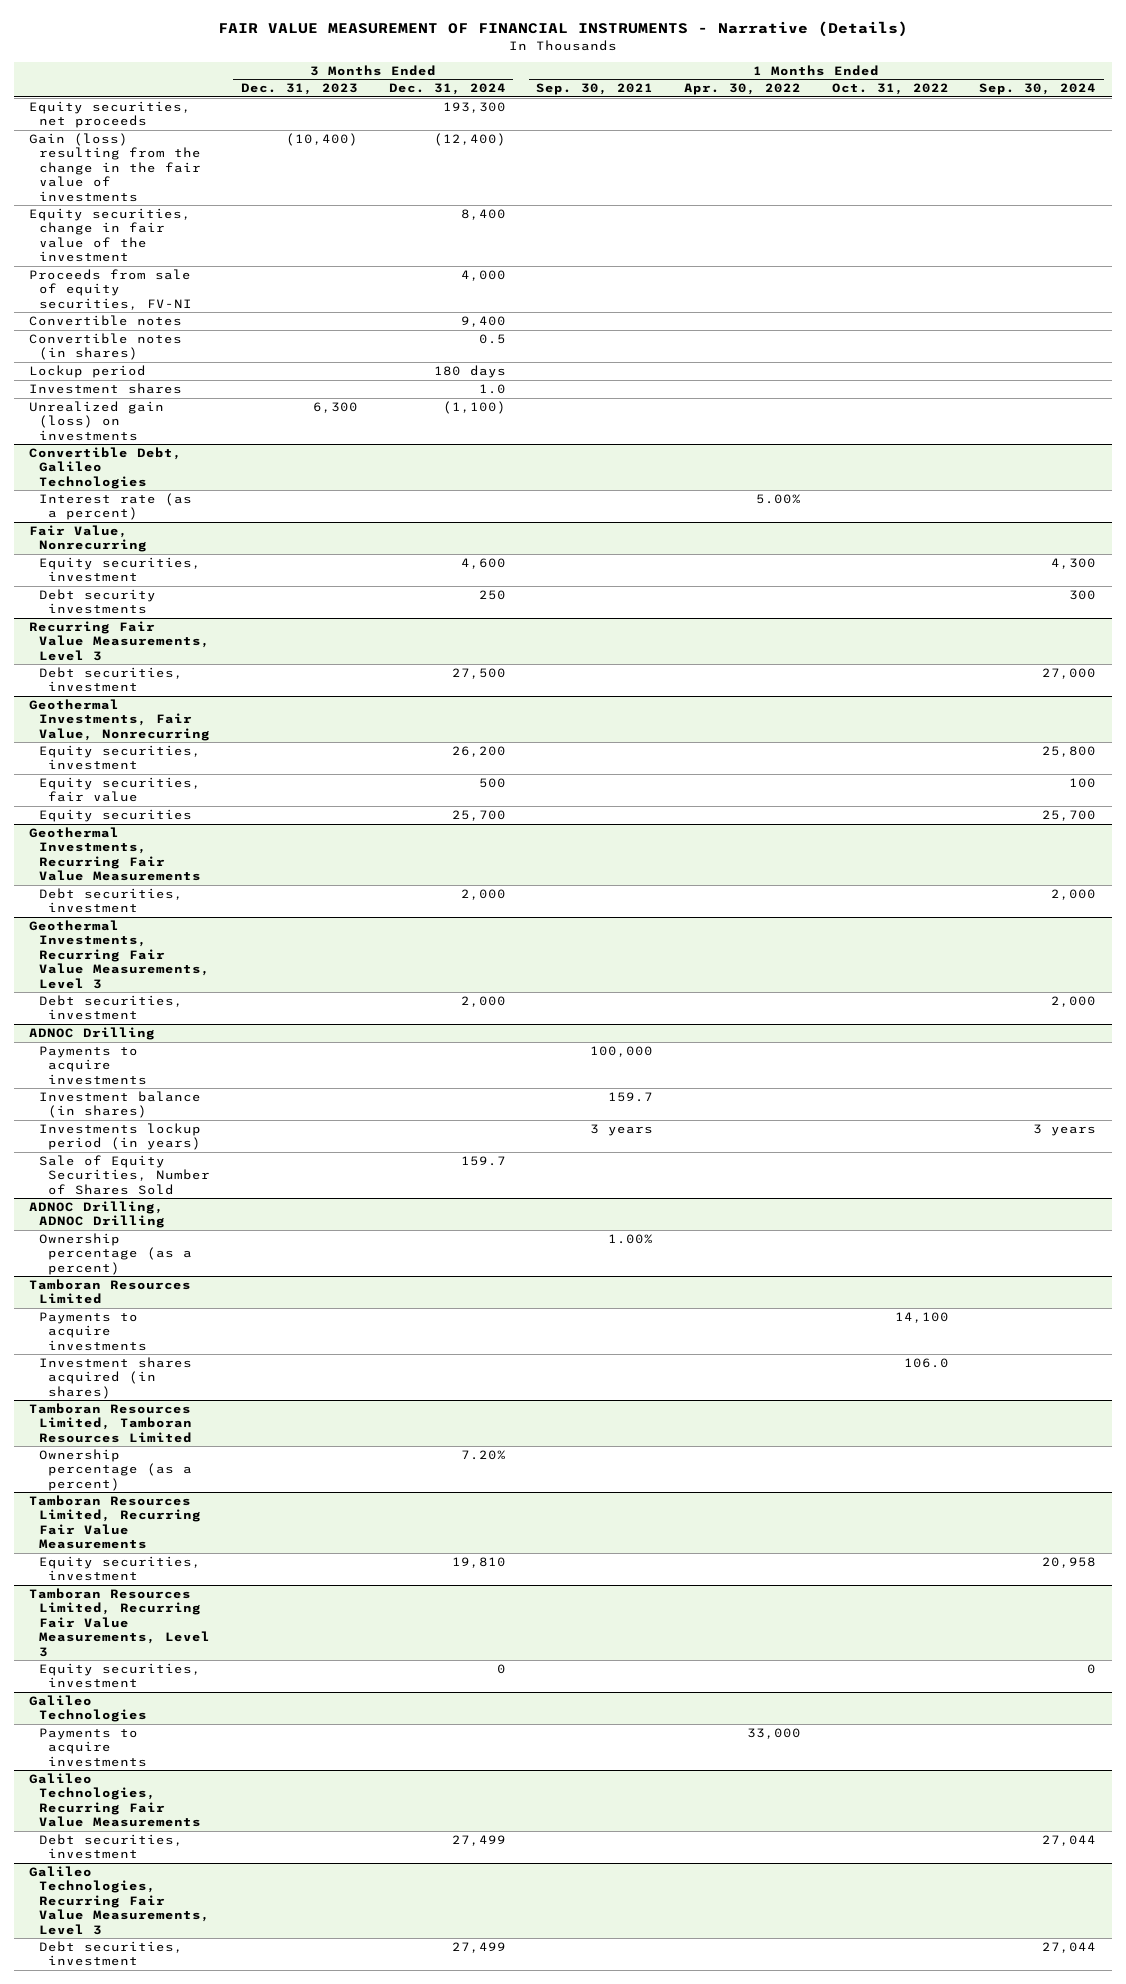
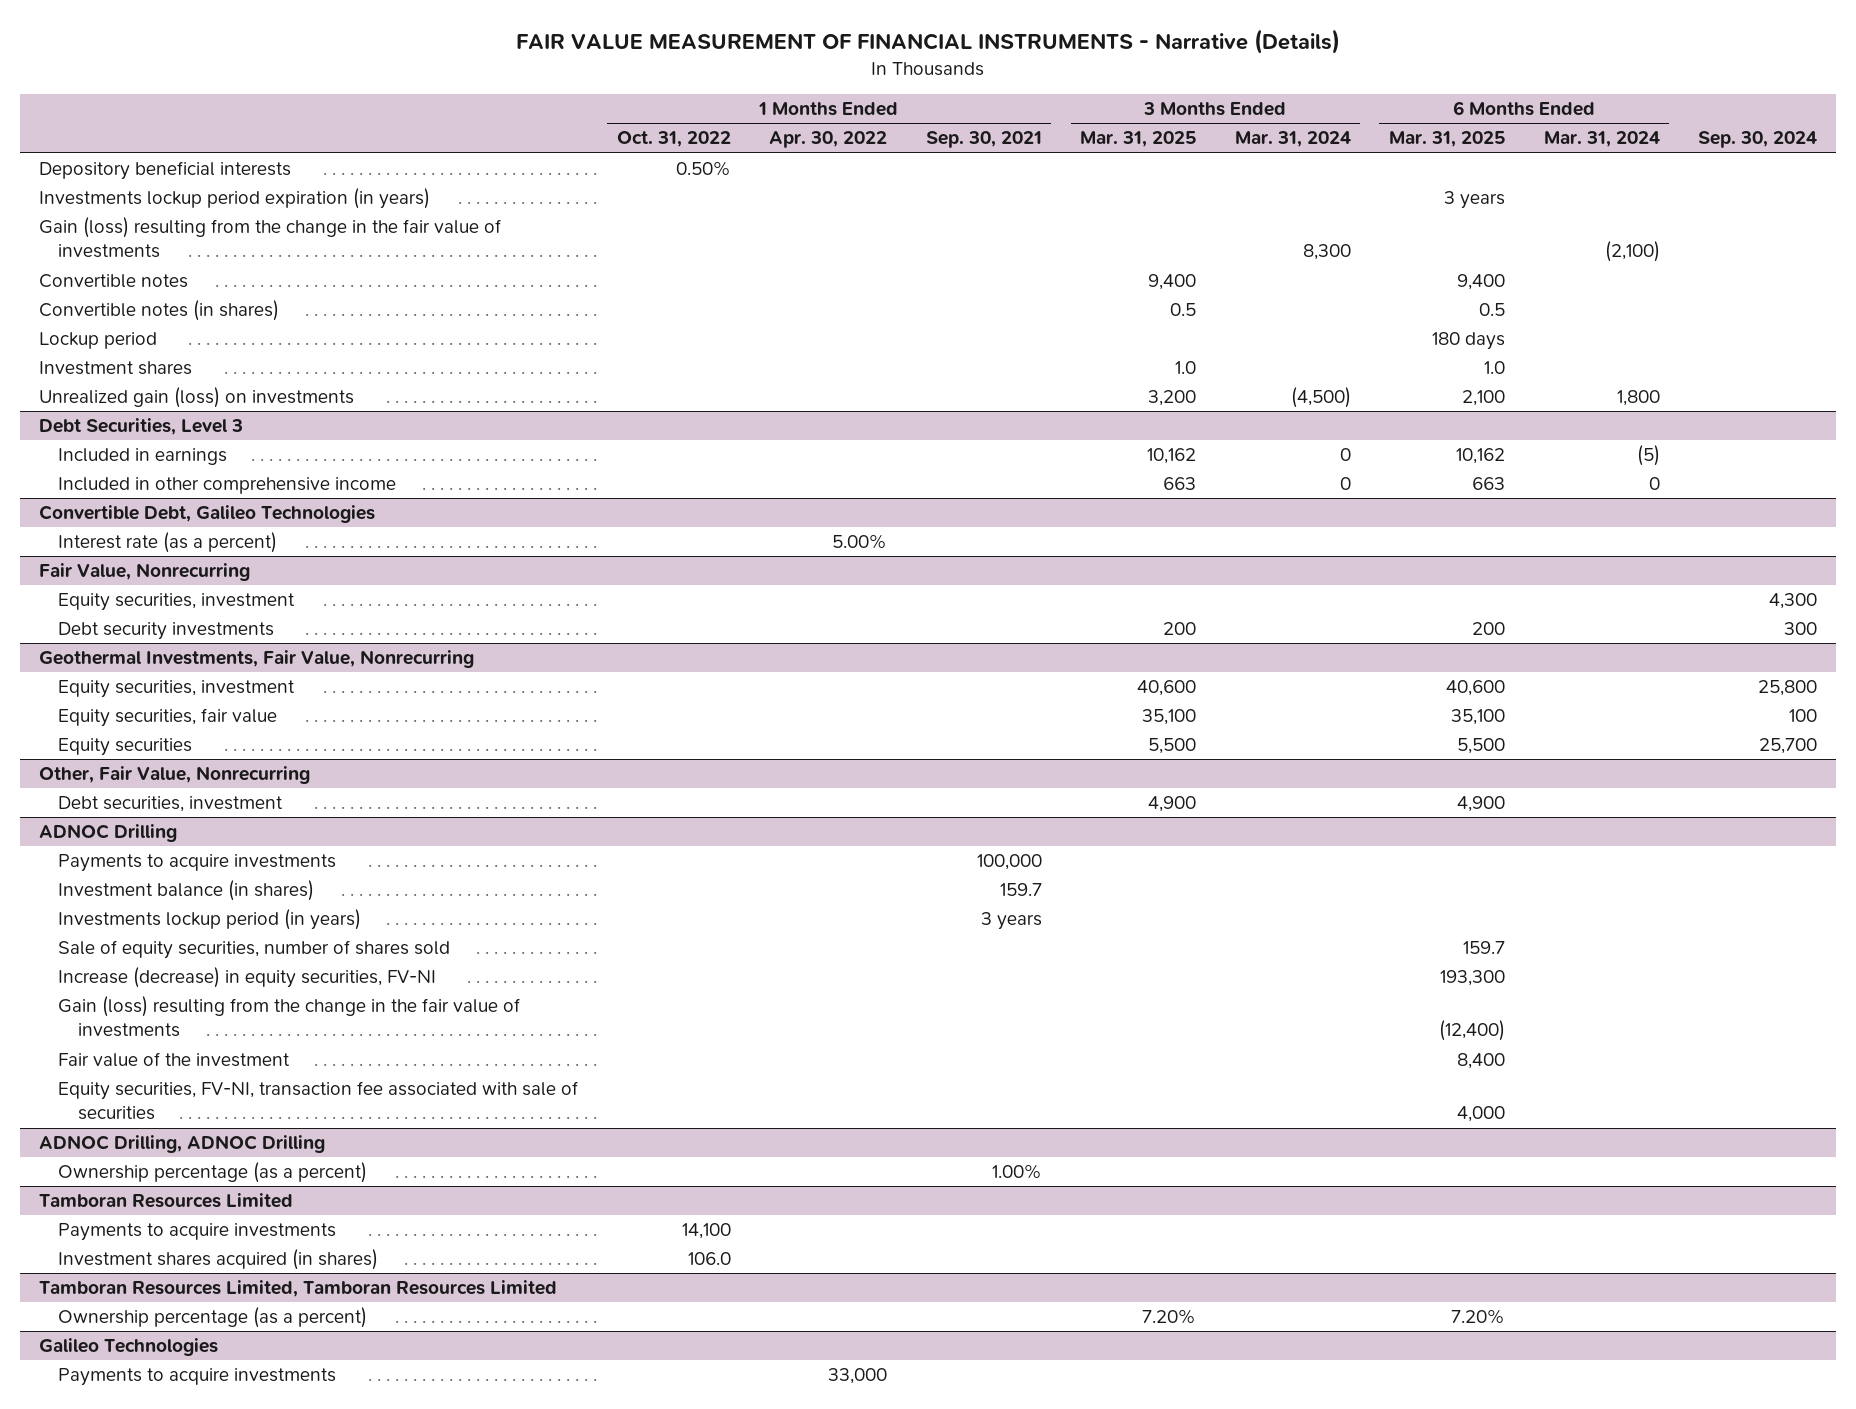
- | 3 Months Ended Dec. 31, 2023 | 3 Months Ended Dec. 31, 2024 | 1 Months Ended Sep. 30, 2021 | 1 Months Ended Apr. 30, 2022 | 1 Months Ended Oct. 31, 2022 | 1 Months Ended Sep. 30, 2024
+ | 1 Months Ended Oct. 31, 2022 | 1 Months Ended Apr. 30, 2022 | 1 Months Ended Sep. 30, 2021 | 3 Months Ended Mar. 31, 2025 | 3 Months Ended Mar. 31, 2024 | 6 Months Ended Mar. 31, 2025 | 6 Months Ended Mar. 31, 2024 | Sep. 30, 2024
- Equity securities, net proceeds | | 193,300 | | | |
+ Depository beneficial interests | 0.50% | | | | | | |
+ Investments lockup period expiration (in years) | | | | | | 3 years | |
- Equity securities, change in fair value of the investment | | 8,400 | | | |
- Proceeds from sale of equity securities, FV-NI | | 4,000 | | | |
+ Debt Securities, Level 3
+ Included in earnings | | | | 10,162 | 0 | 10,162 | (5) |
+ Included in other comprehensive income | | | | 663 | 0 | 663 | 0 |
- Recurring Fair Value Measurements, Level 3
- Debt securities, investment | | 27,500 | | | | 27,000
- Geothermal Investments, Recurring Fair Value Measurements
- Debt securities, investment | | 2,000 | | | | 2,000
- Geothermal Investments, Recurring Fair Value Measurements, Level 3
- Debt securities, investment | | 2,000 | | | | 2,000
+ Other, Fair Value, Nonrecurring
+ Debt securities, investment | | | | 4,900 | | 4,900 | |
@ ADNOC Drilling
- Sale of Equity Securities, Number of Shares Sold | | 159.7 | | | |
+ Sale of equity securities, number of shares sold | | | | | | 159.7 | |
+ Increase (decrease) in equity securities, FV-NI | | | | | | 193,300 | |
+ Gain (loss) resulting from the change in the fair value of investments | | | | | | (12,400) | |
+ Fair value of the investment | | | | | | 8,400 | |
+ Equity securities, FV-NI, transaction fee associated with sale of securities | | | | | | 4,000 | |
- Tamboran Resources Limited, Recurring Fair Value Measurements
- Equity securities, investment | | 19,810 | | | | 20,958
- Tamboran Resources Limited, Recurring Fair Value Measurements, Level 3
- Equity securities, investment | | 0 | | | | 0
- Galileo Technologies, Recurring Fair Value Measurements
- Debt securities, investment | | 27,499 | | | | 27,044
- Galileo Technologies, Recurring Fair Value Measurements, Level 3
- Debt securities, investment | | 27,499 | | | | 27,044

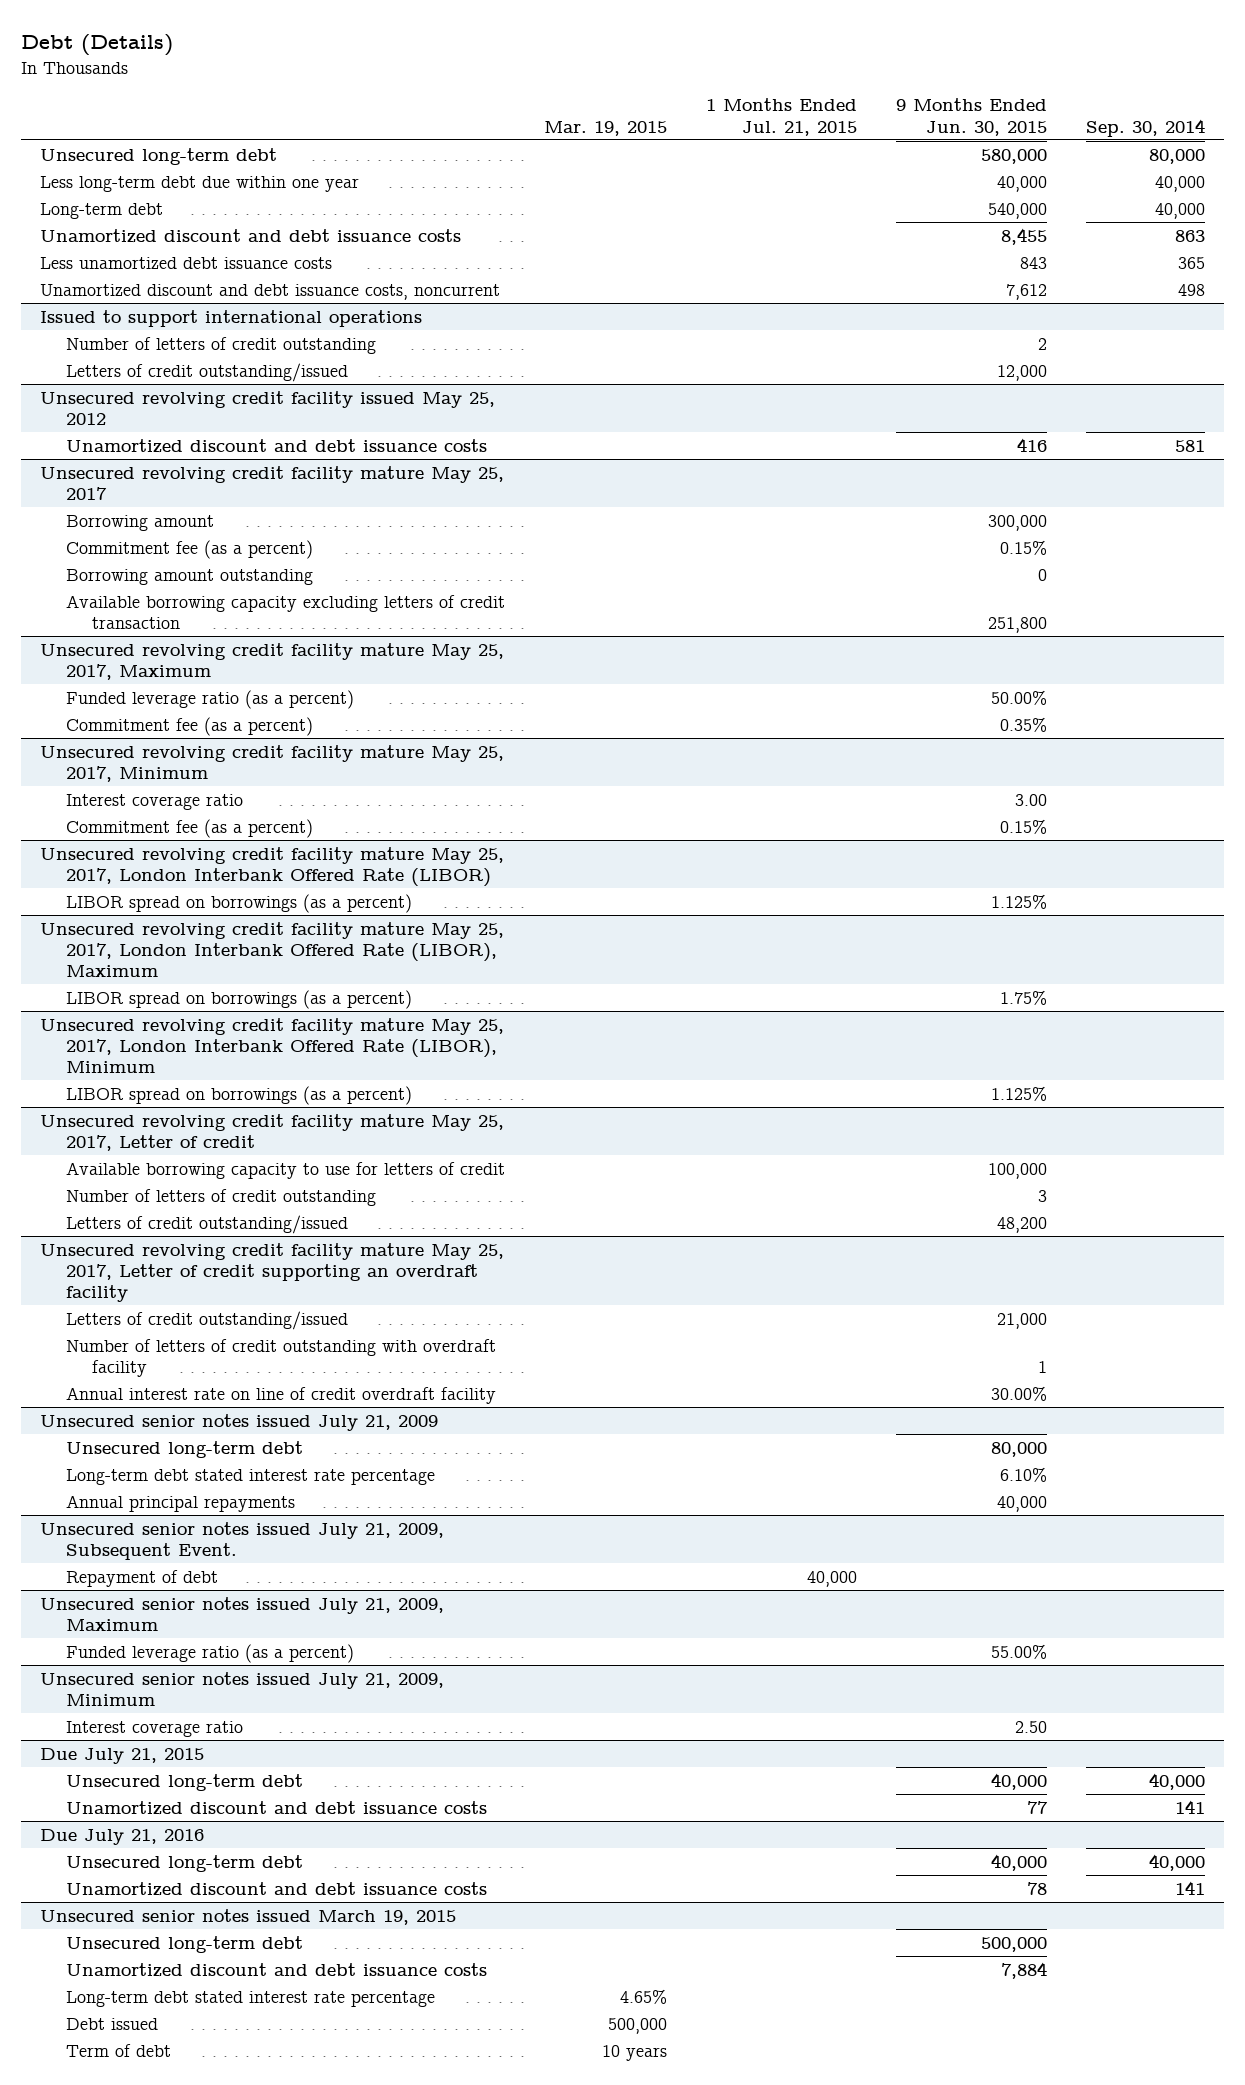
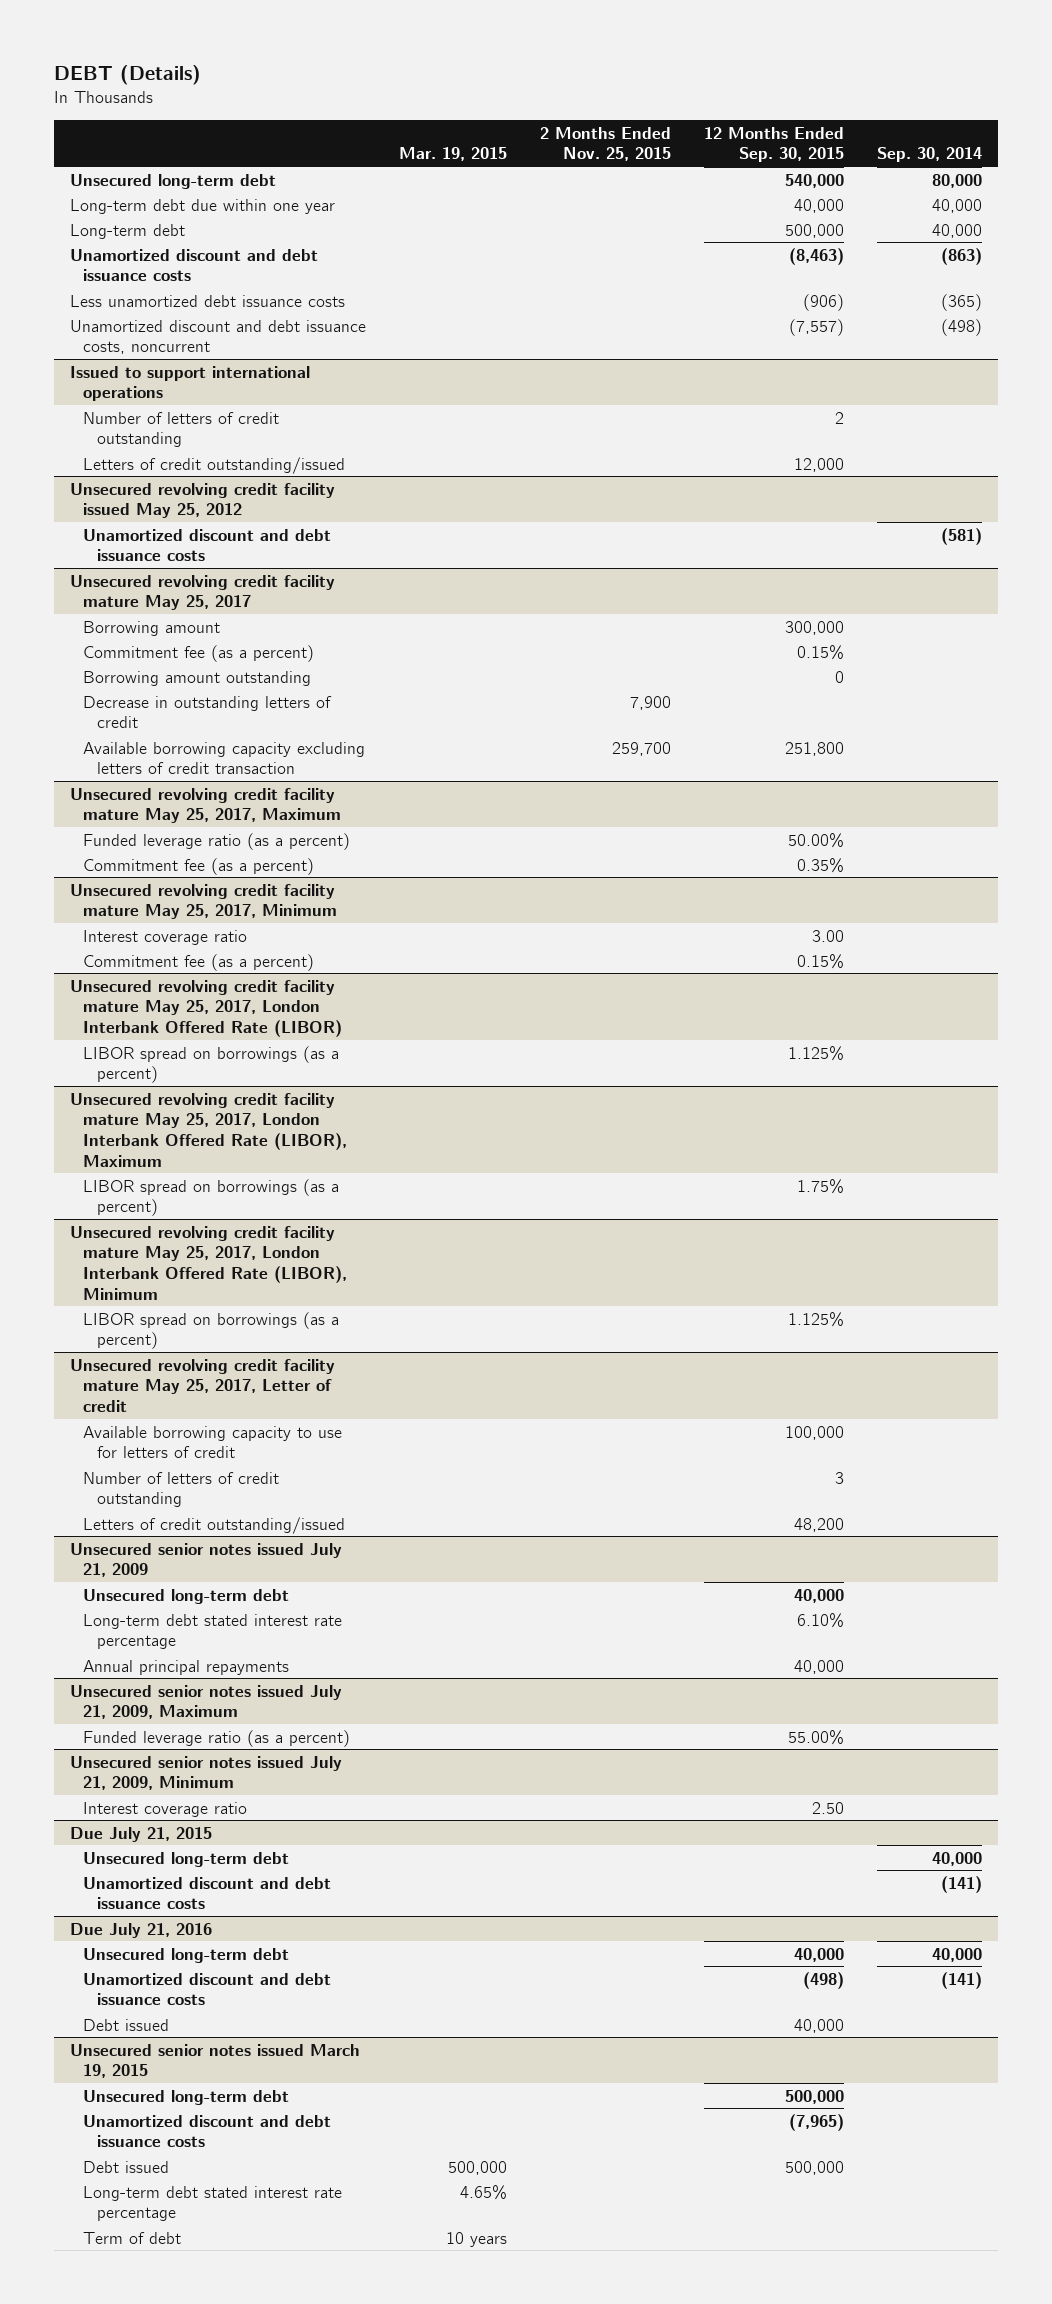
- Debt (Details)
+ DEBT (Details)
- | Mar. 19, 2015 | 1 Months Ended Jul. 21, 2015 | 9 Months Ended Jun. 30, 2015 | Sep. 30, 2014
+ | Mar. 19, 2015 | 2 Months Ended Nov. 25, 2015 | 12 Months Ended Sep. 30, 2015 | Sep. 30, 2014
- Less long-term debt due within one year | | | 40,000 | 40,000
+ Long-term debt due within one year | | | 40,000 | 40,000
- Unamortized discount and debt issuance costs | | | 8,455 | 863
- Less unamortized debt issuance costs | | | 843 | 365
- Unamortized discount and debt issuance costs, noncurrent | | | 7,612 | 498
+ Unamortized discount and debt issuance costs | | | (8,463) | (863)
+ Less unamortized debt issuance costs | | | (906) | (365)
+ Unamortized discount and debt issuance costs, noncurrent | | | (7,557) | (498)
@ Unsecured revolving credit facility issued May 25, 2012
- Unamortized discount and debt issuance costs | | | 416 | 581
+ Unamortized discount and debt issuance costs | | | | (581)
@ Unsecured revolving credit facility mature May 25, 2017
+ Decrease in outstanding letters of credit | | 7,900 | |
- Unsecured revolving credit facility mature May 25, 2017, Letter of credit supporting an overdraft facility
- Letters of credit outstanding/issued | | | 21,000 |
- Number of letters of credit outstanding with overdraft facility | | | 1 |
- Annual interest rate on line of credit overdraft facility | | | 30.00% |
- Unsecured senior notes issued July 21, 2009, Subsequent Event.
- Repayment of debt | | 40,000 | |
@ Due July 21, 2015
- Unamortized discount and debt issuance costs | | | 77 | 141
+ Unamortized discount and debt issuance costs | | | | (141)
@ Due July 21, 2016
- Unamortized discount and debt issuance costs | | | 78 | 141
+ Unamortized discount and debt issuance costs | | | (498) | (141)
+ Debt issued | | | 40,000 |
@ Unsecured senior notes issued March 19, 2015
moved down: Long-term debt stated interest rate percentage | 4.65% | | |

